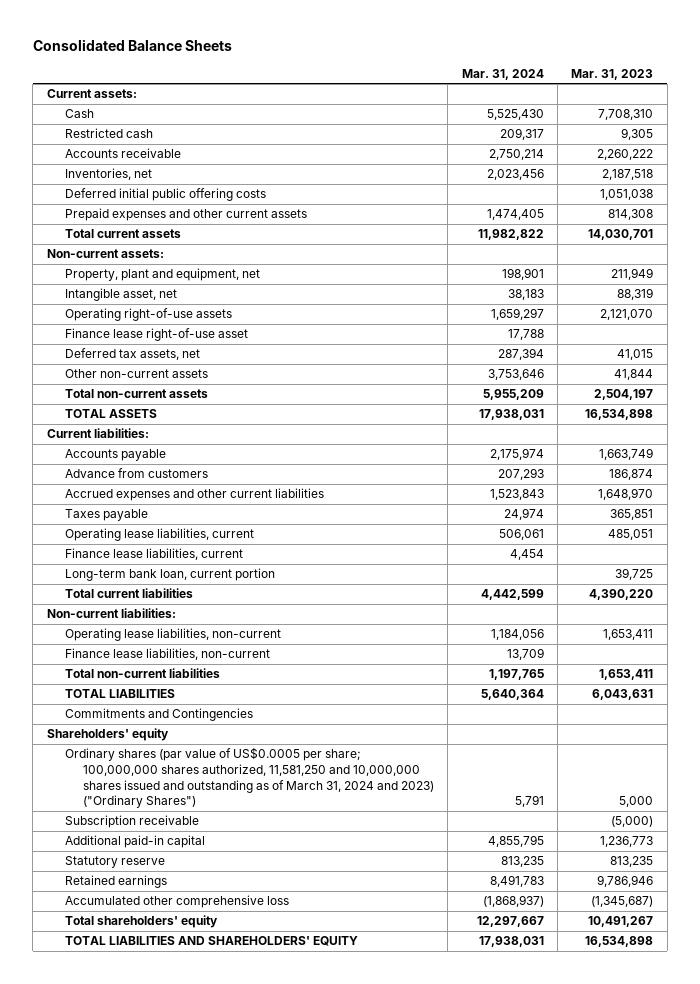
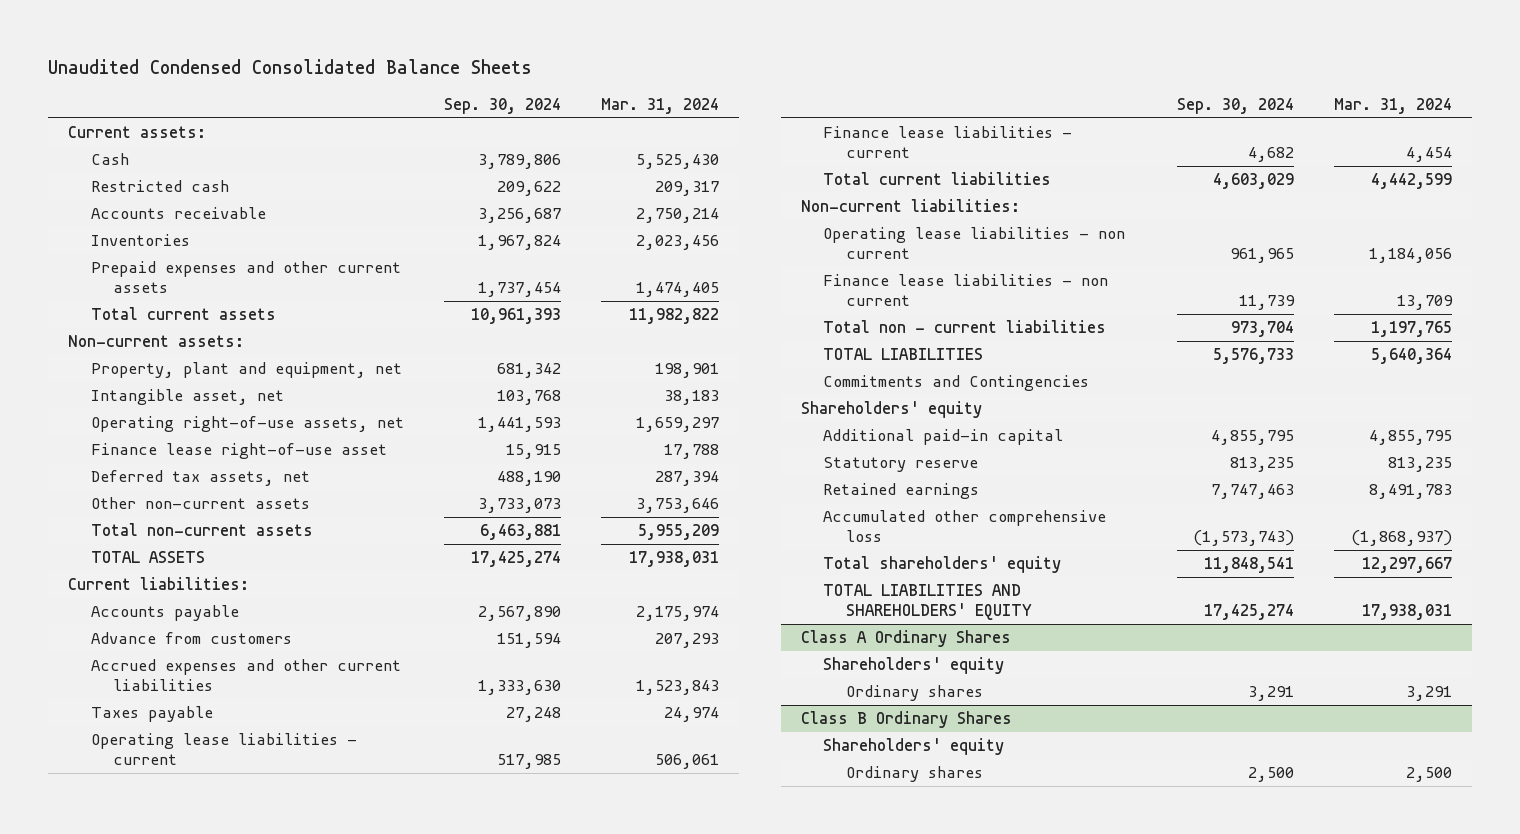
- Consolidated Balance Sheets
+ Unaudited Condensed Consolidated Balance Sheets
- | Mar. 31, 2024 | Mar. 31, 2023
+ | Sep. 30, 2024 | Mar. 31, 2024
- Inventories, net | 2,023,456 | 2,187,518
- Deferred initial public offering costs | | 1,051,038
+ Inventories | 1,967,824 | 2,023,456
- Operating right-of-use assets | 1,659,297 | 2,121,070
+ Operating right-of-use assets, net | 1,441,593 | 1,659,297
- Operating lease liabilities, current | 506,061 | 485,051
- Finance lease liabilities, current | 4,454 |
- Long-term bank loan, current portion | | 39,725
+ Operating lease liabilities - current | 517,985 | 506,061
+ Finance lease liabilities - current | 4,682 | 4,454
- Operating lease liabilities, non-current | 1,184,056 | 1,653,411
- Finance lease liabilities, non-current | 13,709 |
- Total non-current liabilities | 1,197,765 | 1,653,411
+ Operating lease liabilities - non current | 961,965 | 1,184,056
+ Finance lease liabilities - non current | 11,739 | 13,709
+ Total non - current liabilities | 973,704 | 1,197,765
- Ordinary shares (par value of US$0.0005 per share; 100,000,000 shares authorized, 11,581,250 and 10,000,000 shares issued and outstanding as of March 31, 2024 and 2023) ("Ordinary Shares") | 5,791 | 5,000
- Subscription receivable | | (5,000)
+ Class A Ordinary Shares
+ Shareholders' equity
+ Ordinary shares | 3,291 | 3,291
+ Class B Ordinary Shares
+ Shareholders' equity
+ Ordinary shares | 2,500 | 2,500

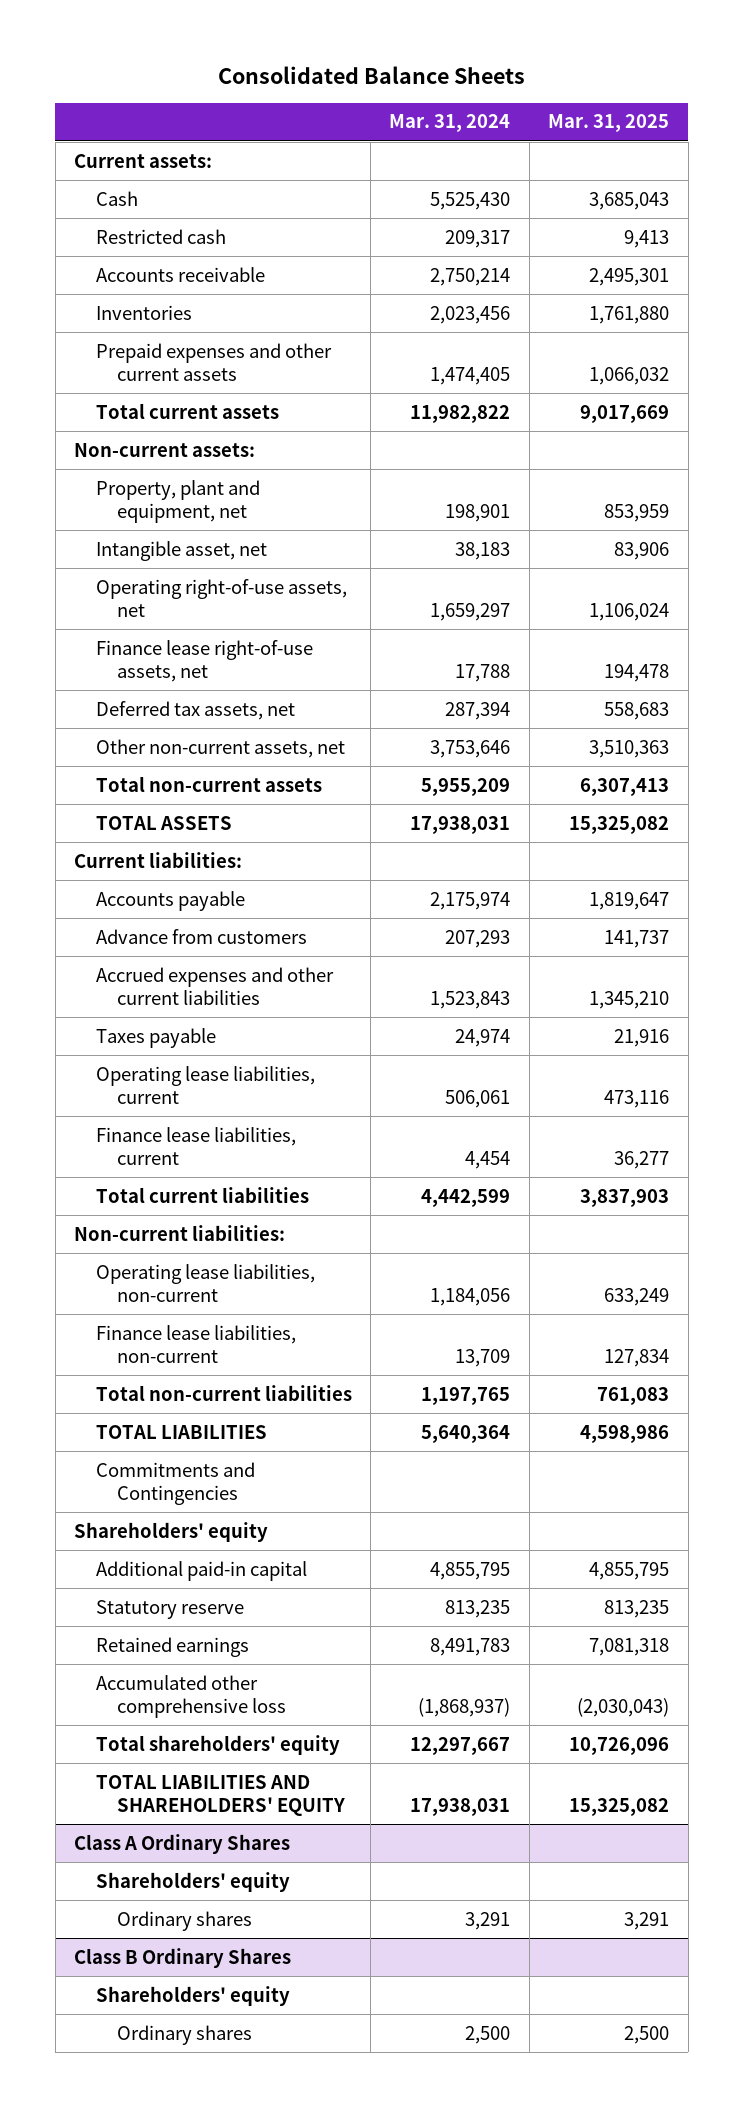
- Unaudited Condensed Consolidated Balance Sheets
+ Consolidated Balance Sheets
- | Sep. 30, 2024 | Mar. 31, 2024
+ | Mar. 31, 2024 | Mar. 31, 2025
- Finance lease right-of-use asset | 15,915 | 17,788
+ Finance lease right-of-use assets, net | 17,788 | 194,478
- Other non-current assets | 3,733,073 | 3,753,646
+ Other non-current assets, net | 3,753,646 | 3,510,363
- Operating lease liabilities - current | 517,985 | 506,061
- Finance lease liabilities - current | 4,682 | 4,454
+ Operating lease liabilities, current | 506,061 | 473,116
+ Finance lease liabilities, current | 4,454 | 36,277
- Operating lease liabilities - non current | 961,965 | 1,184,056
- Finance lease liabilities - non current | 11,739 | 13,709
- Total non - current liabilities | 973,704 | 1,197,765
+ Operating lease liabilities, non-current | 1,184,056 | 633,249
+ Finance lease liabilities, non-current | 13,709 | 127,834
+ Total non-current liabilities | 1,197,765 | 761,083

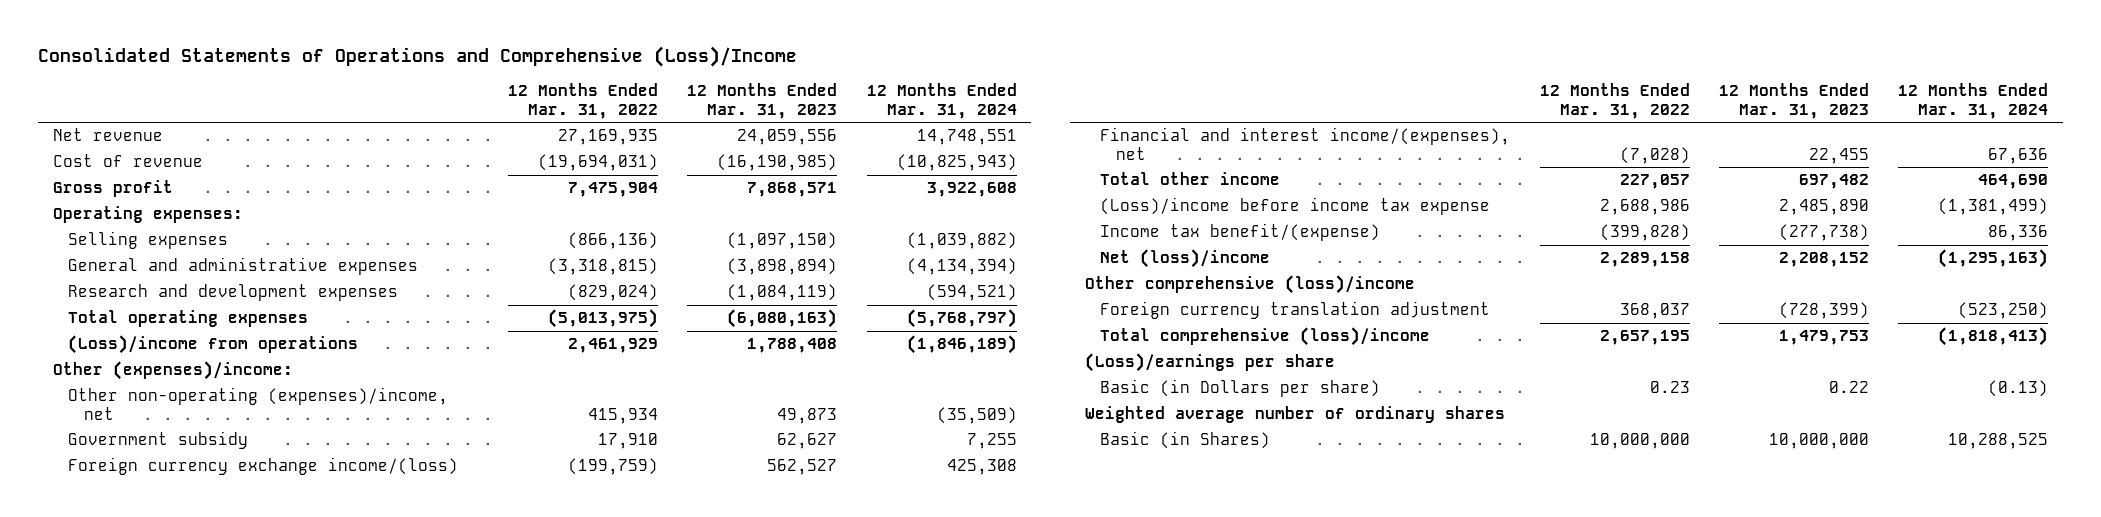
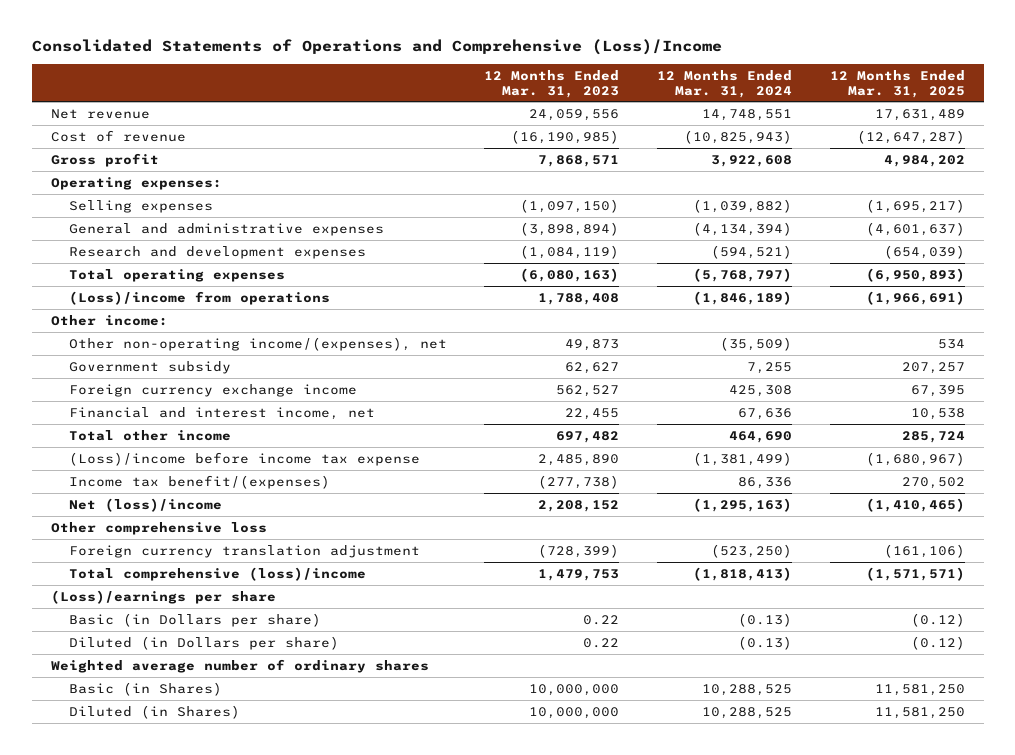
- | 12 Months Ended Mar. 31, 2022 | 12 Months Ended Mar. 31, 2023 | 12 Months Ended Mar. 31, 2024
+ | 12 Months Ended Mar. 31, 2023 | 12 Months Ended Mar. 31, 2024 | 12 Months Ended Mar. 31, 2025
- Other (expenses)/income:
- Other non-operating (expenses)/income, net | 415,934 | 49,873 | (35,509)
+ Other income:
+ Other non-operating income/(expenses), net | 49,873 | (35,509) | 534
- Foreign currency exchange income/(loss) | (199,759) | 562,527 | 425,308
- Financial and interest income/(expenses), net | (7,028) | 22,455 | 67,636
+ Foreign currency exchange income | 562,527 | 425,308 | 67,395
+ Financial and interest income, net | 22,455 | 67,636 | 10,538
- Income tax benefit/(expense) | (399,828) | (277,738) | 86,336
+ Income tax benefit/(expenses) | (277,738) | 86,336 | 270,502
- Other comprehensive (loss)/income
+ Other comprehensive loss
+ Diluted (in Dollars per share) | 0.22 | (0.13) | (0.12)
+ Diluted (in Shares) | 10,000,000 | 10,288,525 | 11,581,250

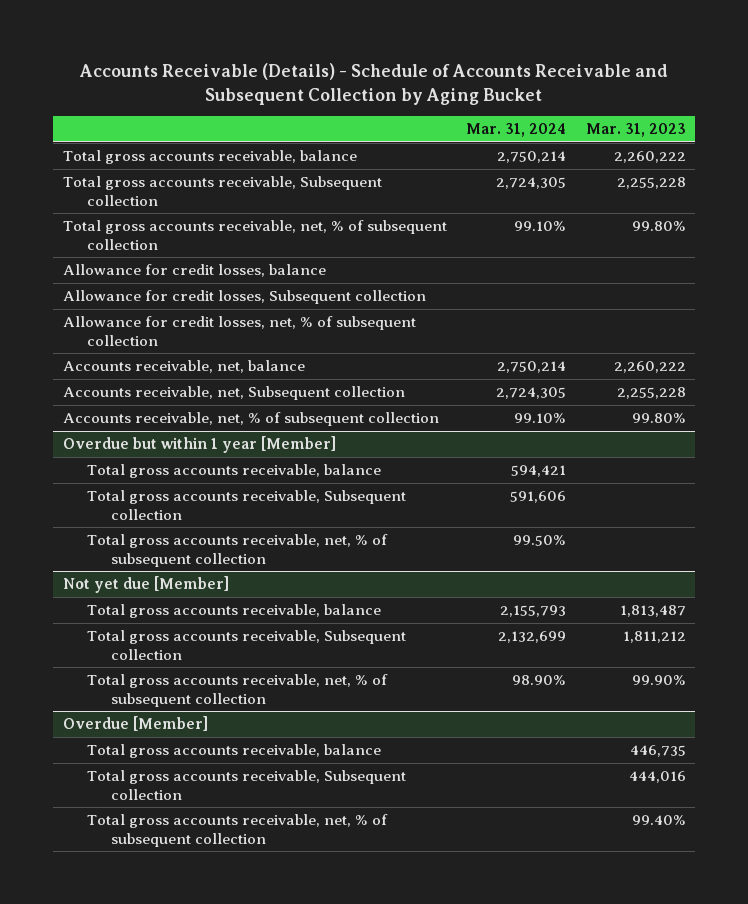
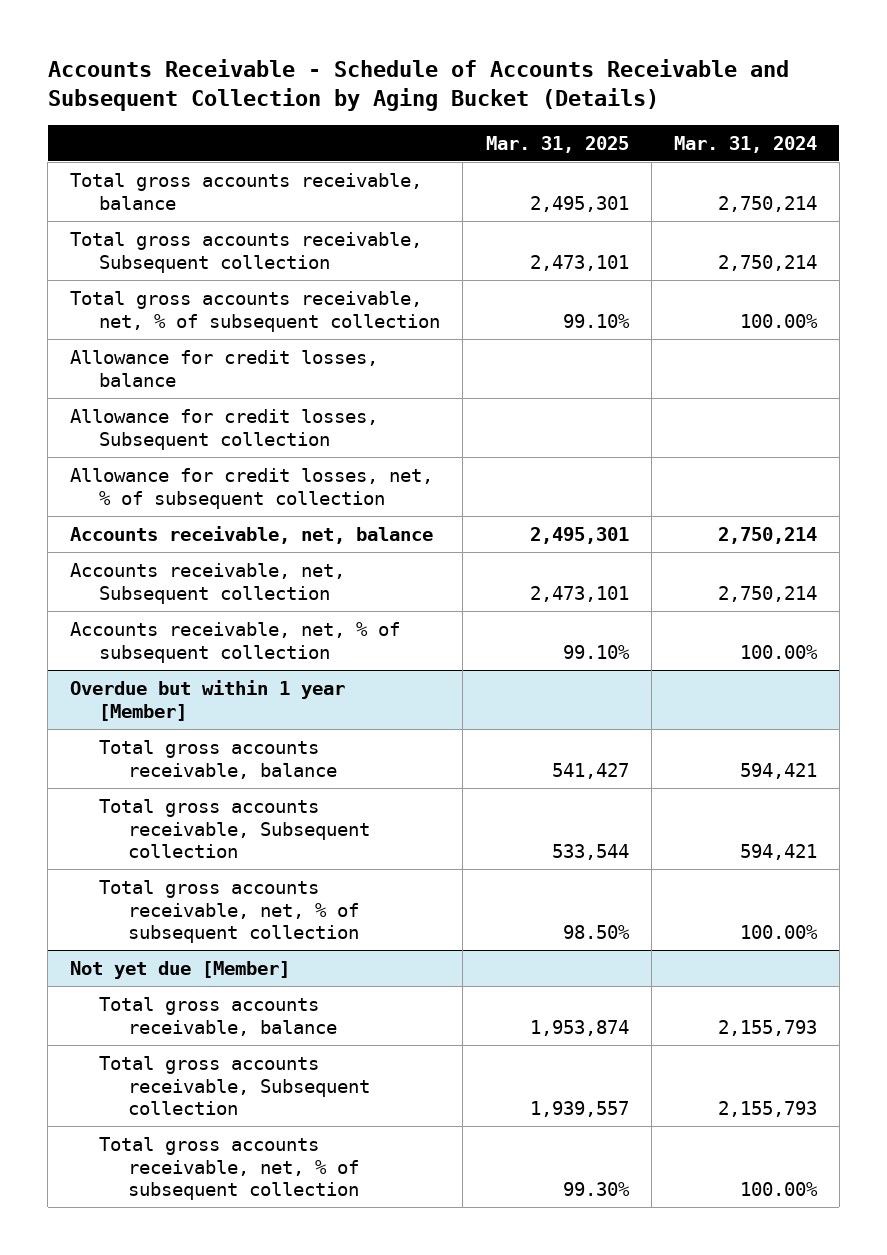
- Accounts Receivable (Details) - Schedule of Accounts Receivable and Subsequent Collection by Aging Bucket
+ Accounts Receivable - Schedule of Accounts Receivable and Subsequent Collection by Aging Bucket (Details)
- | Mar. 31, 2024 | Mar. 31, 2023
+ | Mar. 31, 2025 | Mar. 31, 2024
- Total gross accounts receivable, Subsequent collection | 2,724,305 | 2,255,228
- Total gross accounts receivable, net, % of subsequent collection | 99.10% | 99.80%
+ Total gross accounts receivable, Subsequent collection | 2,473,101 | 2,750,214
+ Total gross accounts receivable, net, % of subsequent collection | 99.10% | 100.00%
- Accounts receivable, net, Subsequent collection | 2,724,305 | 2,255,228
- Accounts receivable, net, % of subsequent collection | 99.10% | 99.80%
+ Accounts receivable, net, Subsequent collection | 2,473,101 | 2,750,214
+ Accounts receivable, net, % of subsequent collection | 99.10% | 100.00%
@ Overdue but within 1 year [Member]
- Total gross accounts receivable, Subsequent collection | 591,606 |
- Total gross accounts receivable, net, % of subsequent collection | 99.50% |
+ Total gross accounts receivable, Subsequent collection | 533,544 | 594,421
+ Total gross accounts receivable, net, % of subsequent collection | 98.50% | 100.00%
@ Not yet due [Member]
- Total gross accounts receivable, Subsequent collection | 2,132,699 | 1,811,212
- Total gross accounts receivable, net, % of subsequent collection | 98.90% | 99.90%
- Overdue [Member]
- Total gross accounts receivable, balance | | 446,735
- Total gross accounts receivable, Subsequent collection | | 444,016
- Total gross accounts receivable, net, % of subsequent collection | | 99.40%
@ Not yet due [Member]
+ Total gross accounts receivable, Subsequent collection | 1,939,557 | 2,155,793
+ Total gross accounts receivable, net, % of subsequent collection | 99.30% | 100.00%

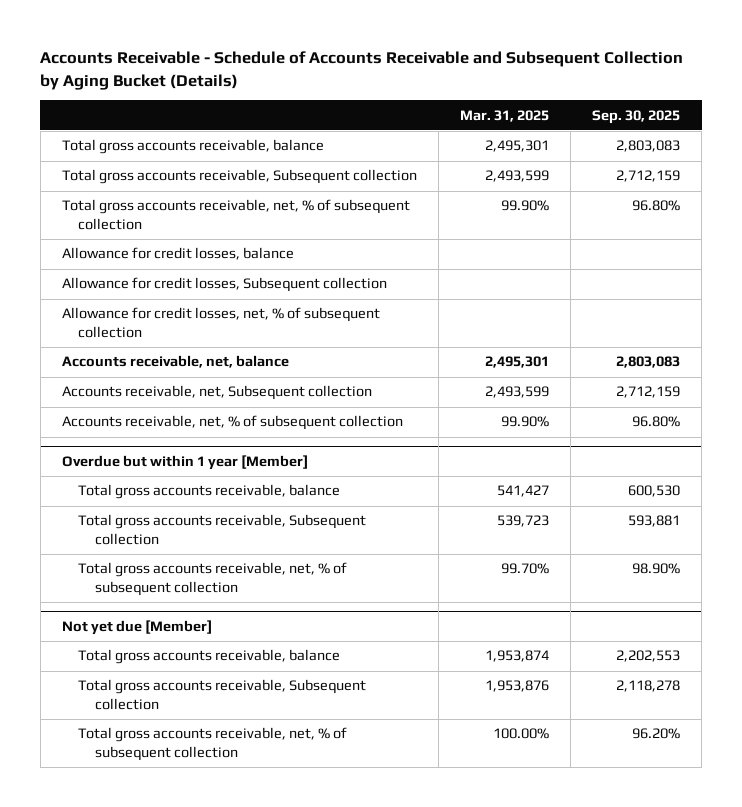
- | Mar. 31, 2025 | Mar. 31, 2024
+ | Mar. 31, 2025 | Sep. 30, 2025
- Total gross accounts receivable, Subsequent collection | 2,473,101 | 2,750,214
- Total gross accounts receivable, net, % of subsequent collection | 99.10% | 100.00%
+ Total gross accounts receivable, Subsequent collection | 2,493,599 | 2,712,159
+ Total gross accounts receivable, net, % of subsequent collection | 99.90% | 96.80%
- Accounts receivable, net, Subsequent collection | 2,473,101 | 2,750,214
- Accounts receivable, net, % of subsequent collection | 99.10% | 100.00%
+ Accounts receivable, net, Subsequent collection | 2,493,599 | 2,712,159
+ Accounts receivable, net, % of subsequent collection | 99.90% | 96.80%
@ Overdue but within 1 year [Member]
- Total gross accounts receivable, Subsequent collection | 533,544 | 594,421
- Total gross accounts receivable, net, % of subsequent collection | 98.50% | 100.00%
+ Total gross accounts receivable, Subsequent collection | 539,723 | 593,881
+ Total gross accounts receivable, net, % of subsequent collection | 99.70% | 98.90%
@ Not yet due [Member]
- Total gross accounts receivable, Subsequent collection | 1,939,557 | 2,155,793
- Total gross accounts receivable, net, % of subsequent collection | 99.30% | 100.00%
+ Total gross accounts receivable, Subsequent collection | 1,953,876 | 2,118,278
+ Total gross accounts receivable, net, % of subsequent collection | 100.00% | 96.20%

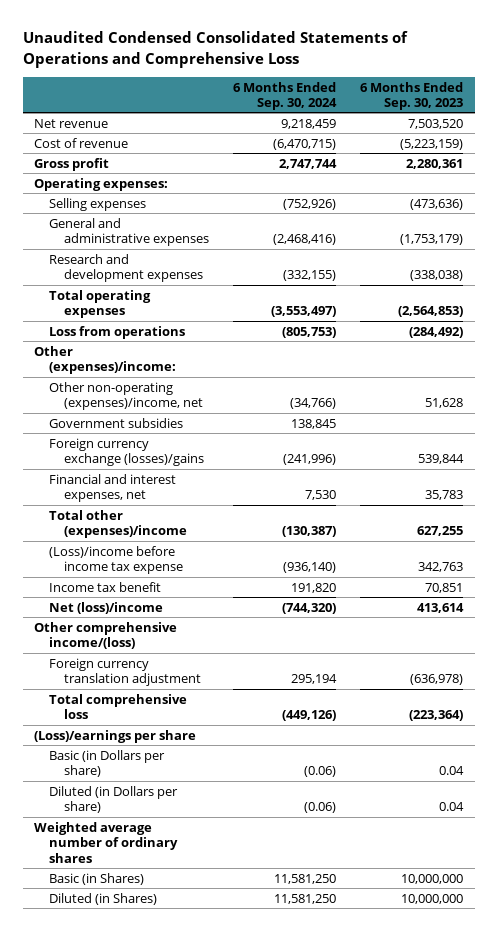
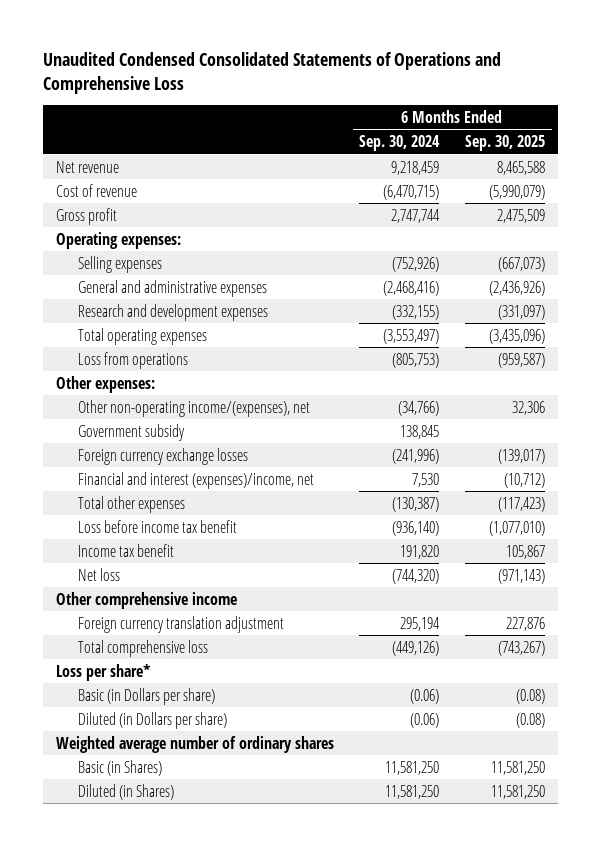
- | 6 Months Ended Sep. 30, 2024 | 6 Months Ended Sep. 30, 2023
+ | 6 Months Ended Sep. 30, 2024 | 6 Months Ended Sep. 30, 2025
- Other (expenses)/income:
- Other non-operating (expenses)/income, net | (34,766) | 51,628
- Government subsidies | 138,845 |
- Foreign currency exchange (losses)/gains | (241,996) | 539,844
- Financial and interest expenses, net | 7,530 | 35,783
- Total other (expenses)/income | (130,387) | 627,255
- (Loss)/income before income tax expense | (936,140) | 342,763
+ Other expenses:
+ Other non-operating income/(expenses), net | (34,766) | 32,306
+ Government subsidy | 138,845 |
+ Foreign currency exchange losses | (241,996) | (139,017)
+ Financial and interest (expenses)/income, net | 7,530 | (10,712)
+ Total other expenses | (130,387) | (117,423)
+ Loss before income tax benefit | (936,140) | (1,077,010)
- Net (loss)/income | (744,320) | 413,614
- Other comprehensive income/(loss)
+ Net loss | (744,320) | (971,143)
+ Other comprehensive income
- (Loss)/earnings per share
+ Loss per share*

